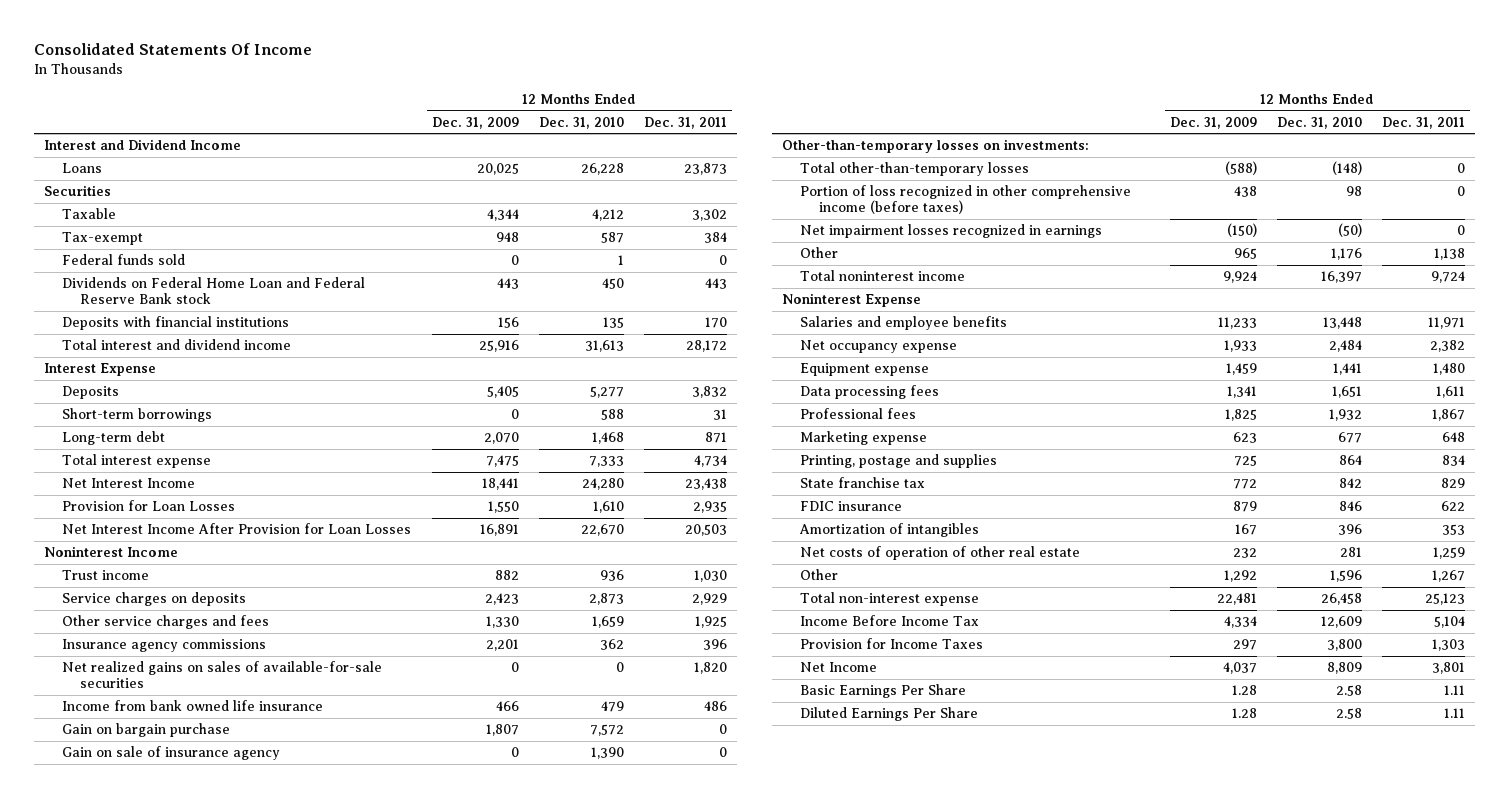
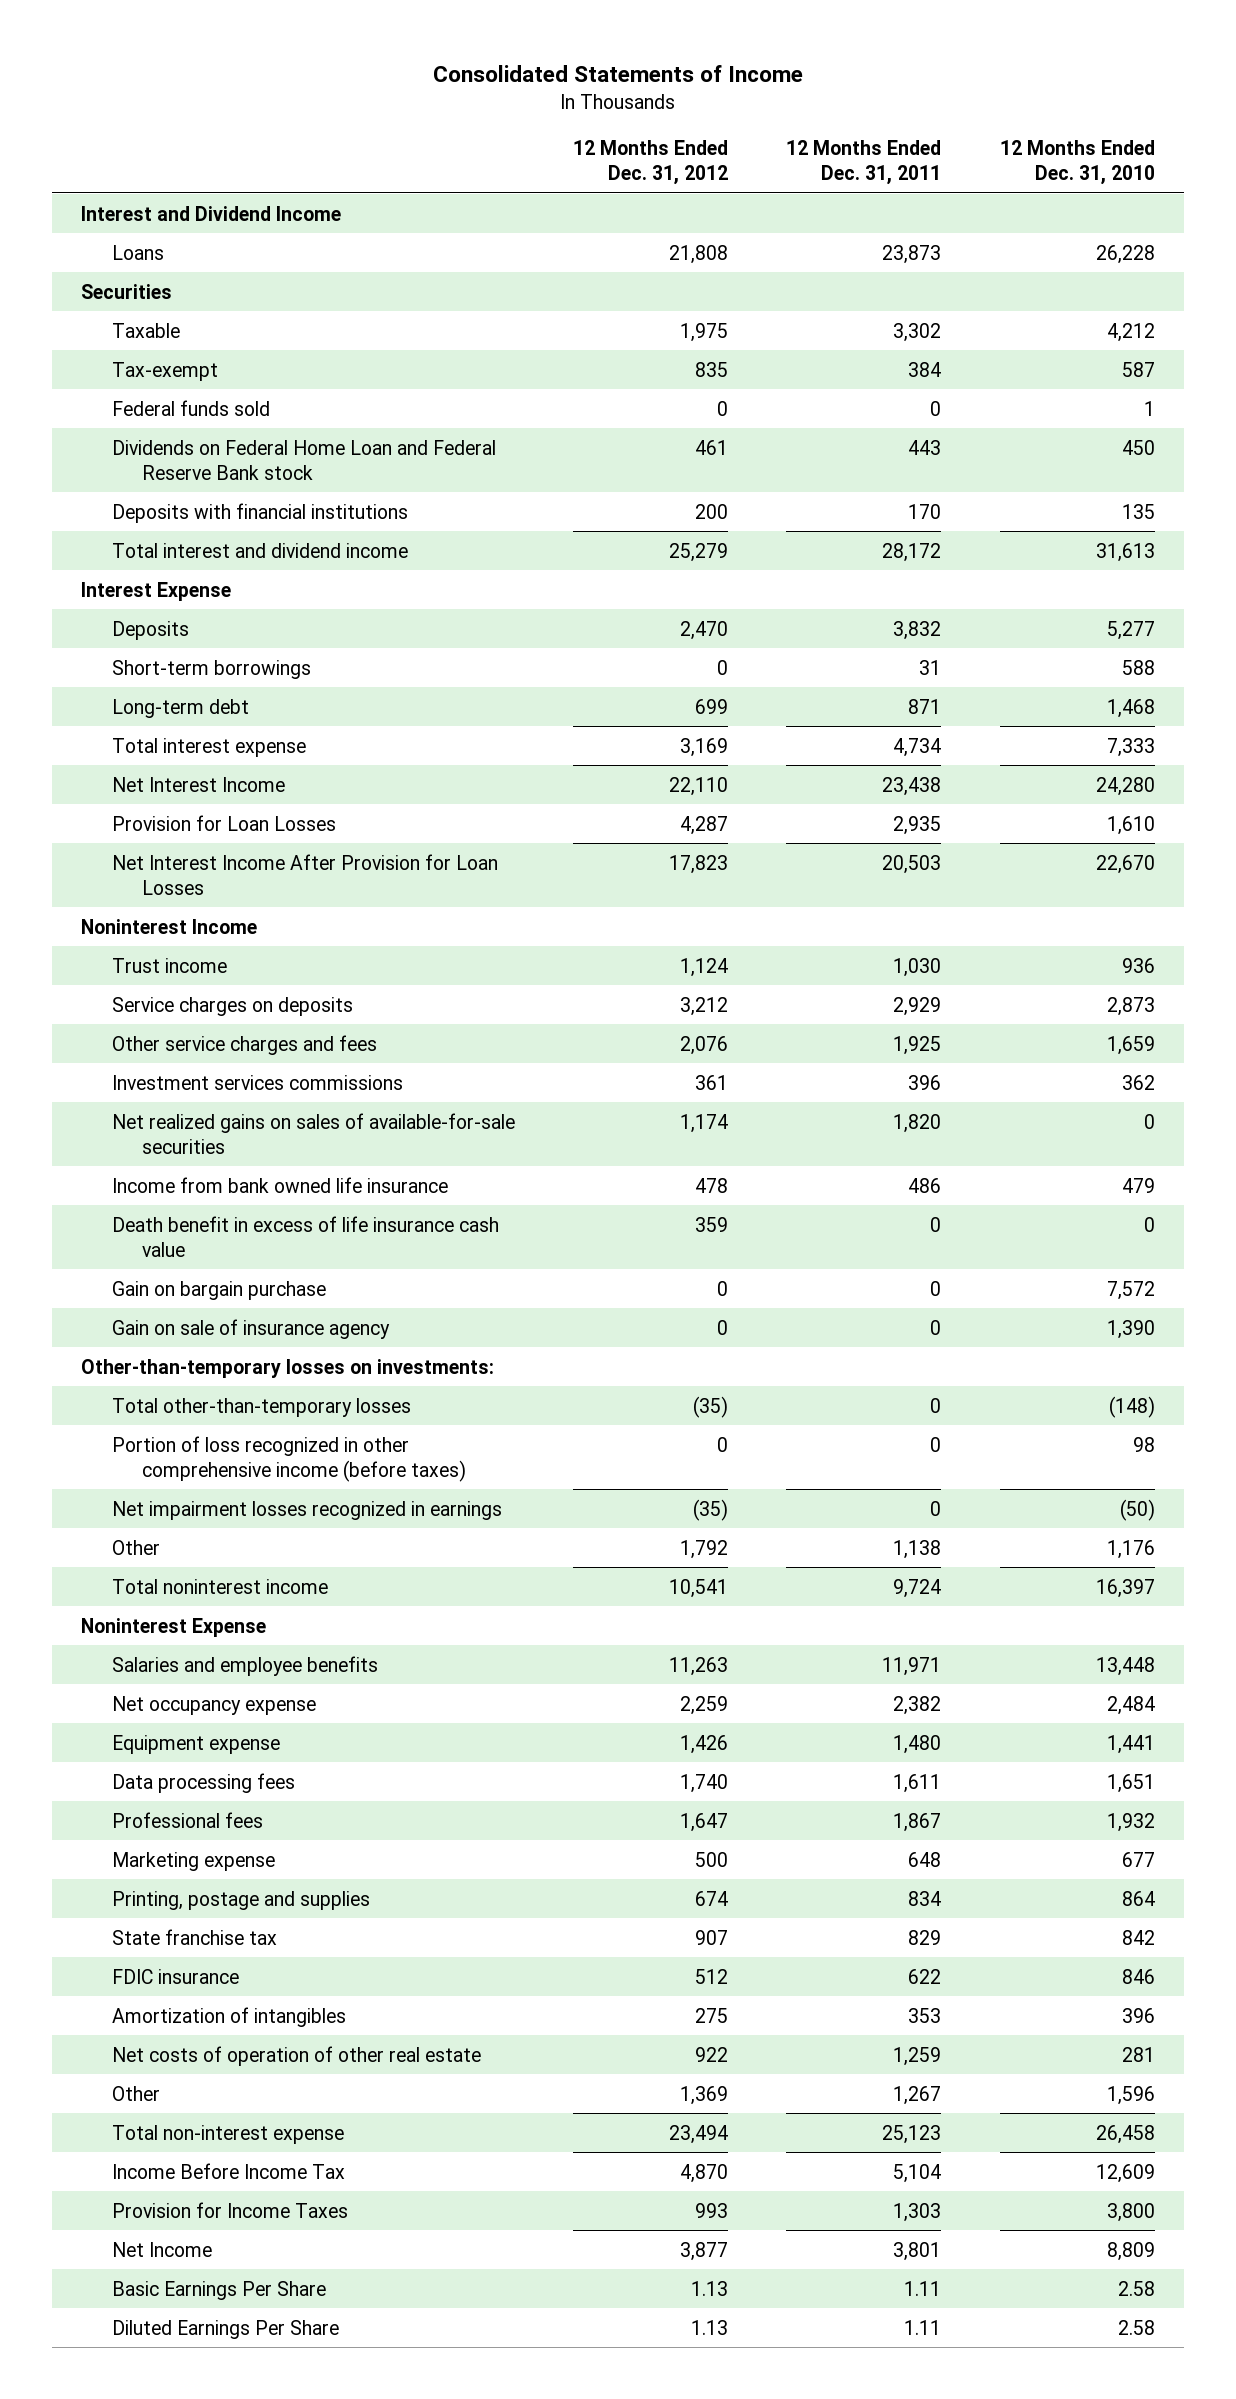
- Consolidated Statements Of Income
+ Consolidated Statements of Income
- | 12 Months Ended Dec. 31, 2009 | 12 Months Ended Dec. 31, 2010 | 12 Months Ended Dec. 31, 2011
+ | 12 Months Ended Dec. 31, 2012 | 12 Months Ended Dec. 31, 2011 | 12 Months Ended Dec. 31, 2010
- Insurance agency commissions | 2,201 | 362 | 396
+ Investment services commissions | 361 | 396 | 362
+ Death benefit in excess of life insurance cash value | 359 | 0 | 0

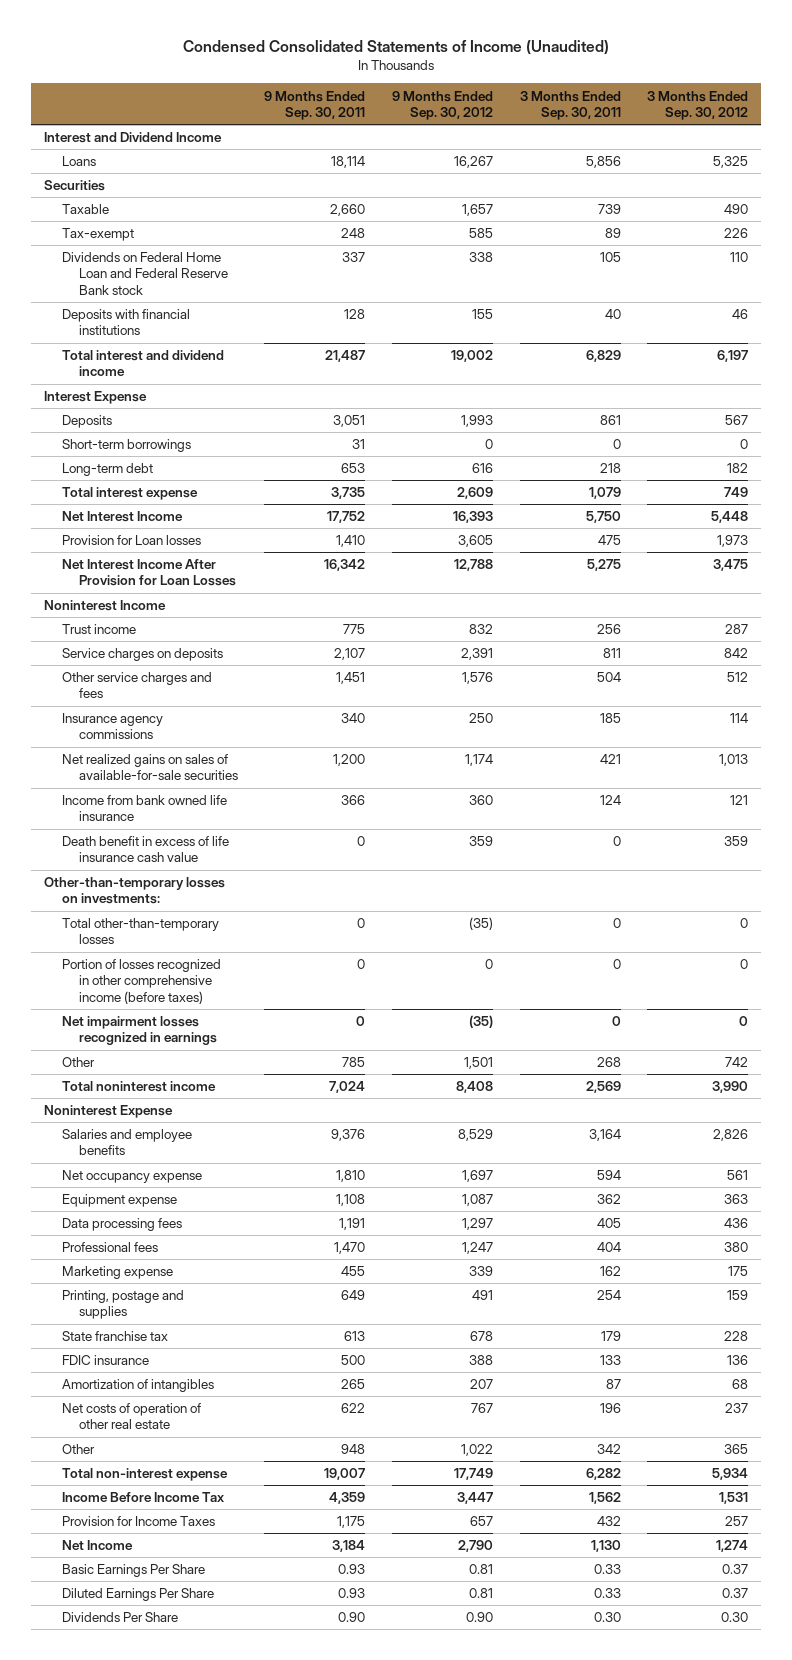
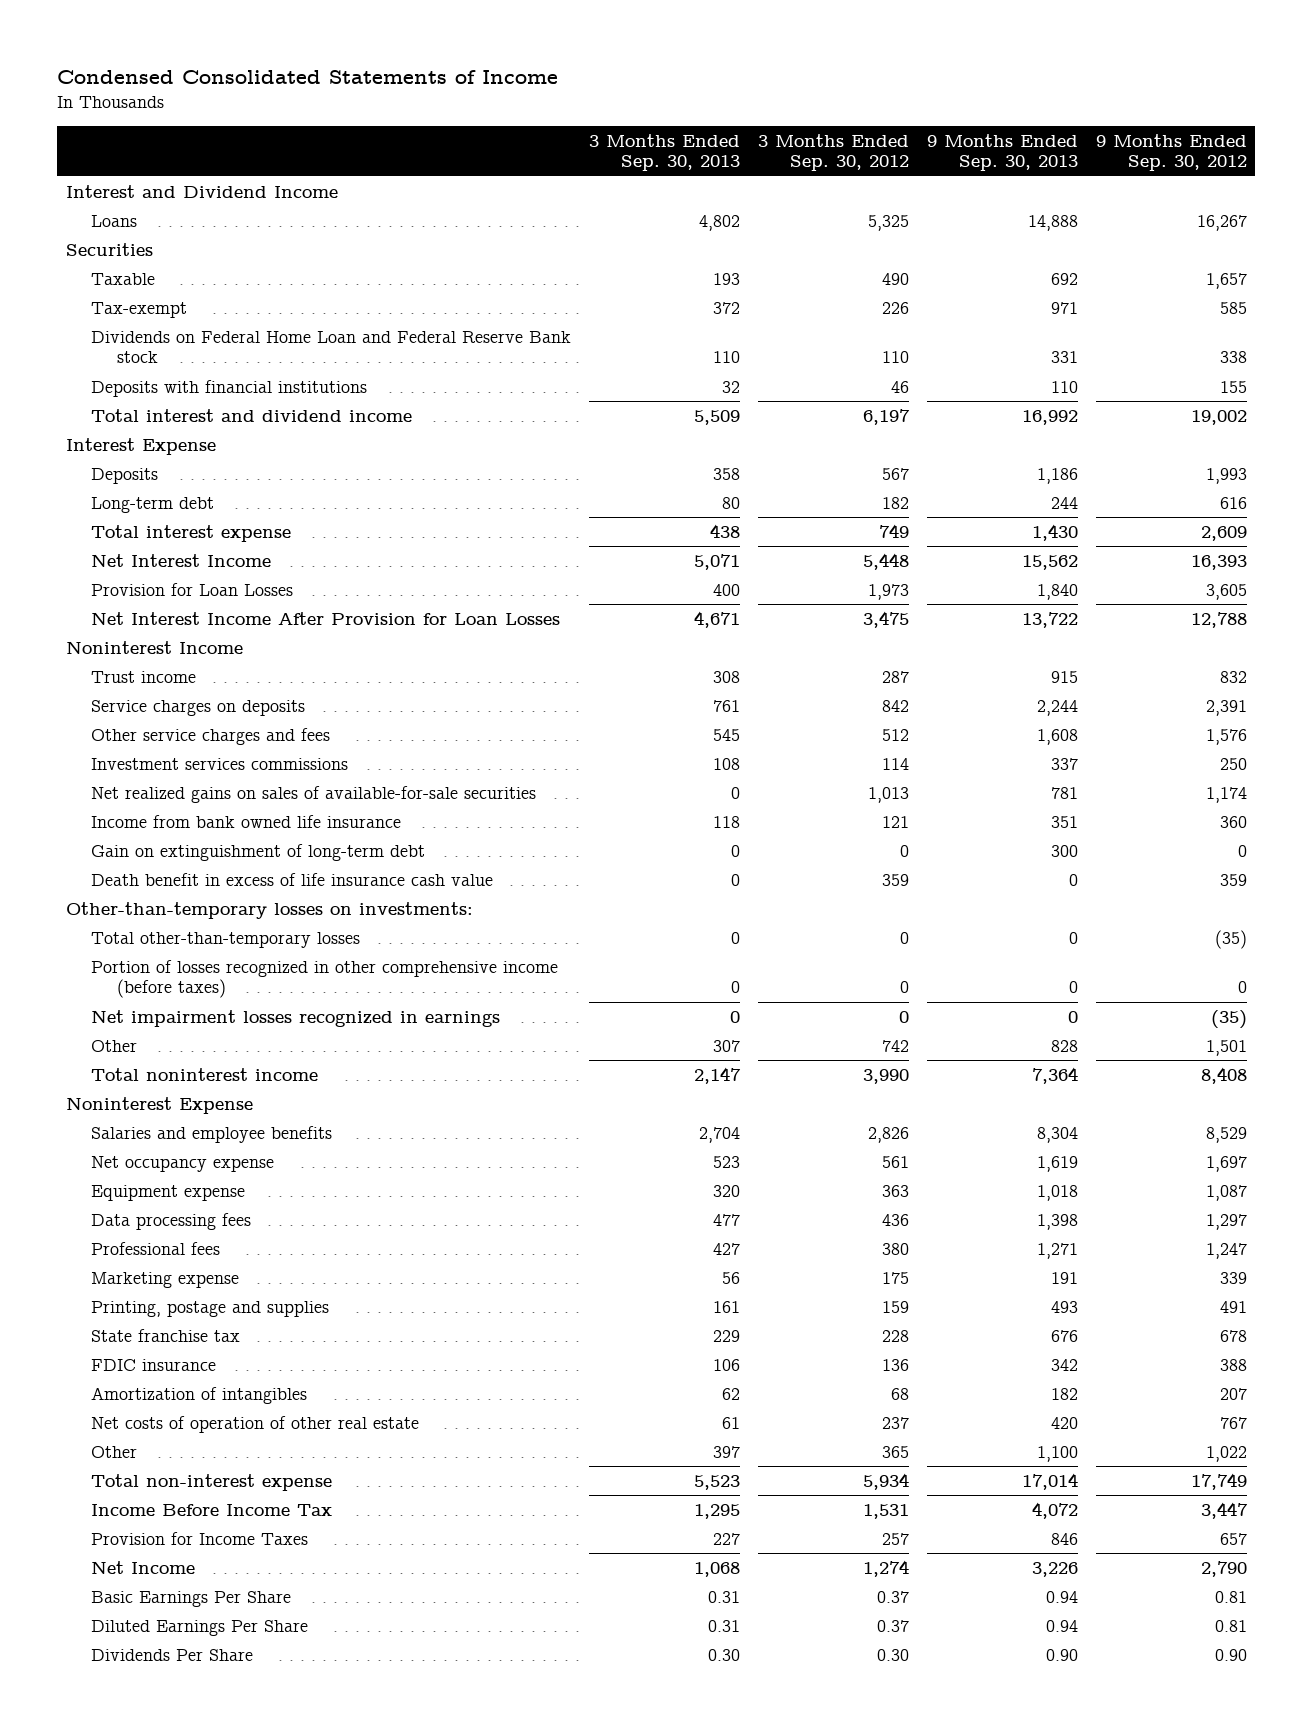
- Condensed Consolidated Statements of Income (Unaudited)
+ Condensed Consolidated Statements of Income
- | 9 Months Ended Sep. 30, 2011 | 9 Months Ended Sep. 30, 2012 | 3 Months Ended Sep. 30, 2011 | 3 Months Ended Sep. 30, 2012
+ | 3 Months Ended Sep. 30, 2013 | 3 Months Ended Sep. 30, 2012 | 9 Months Ended Sep. 30, 2013 | 9 Months Ended Sep. 30, 2012
- Short-term borrowings | 31 | 0 | 0 | 0
- Provision for Loan losses | 1,410 | 3,605 | 475 | 1,973
+ Provision for Loan Losses | 400 | 1,973 | 1,840 | 3,605
- Insurance agency commissions | 340 | 250 | 185 | 114
+ Investment services commissions | 108 | 114 | 337 | 250
+ Gain on extinguishment of long-term debt | 0 | 0 | 300 | 0

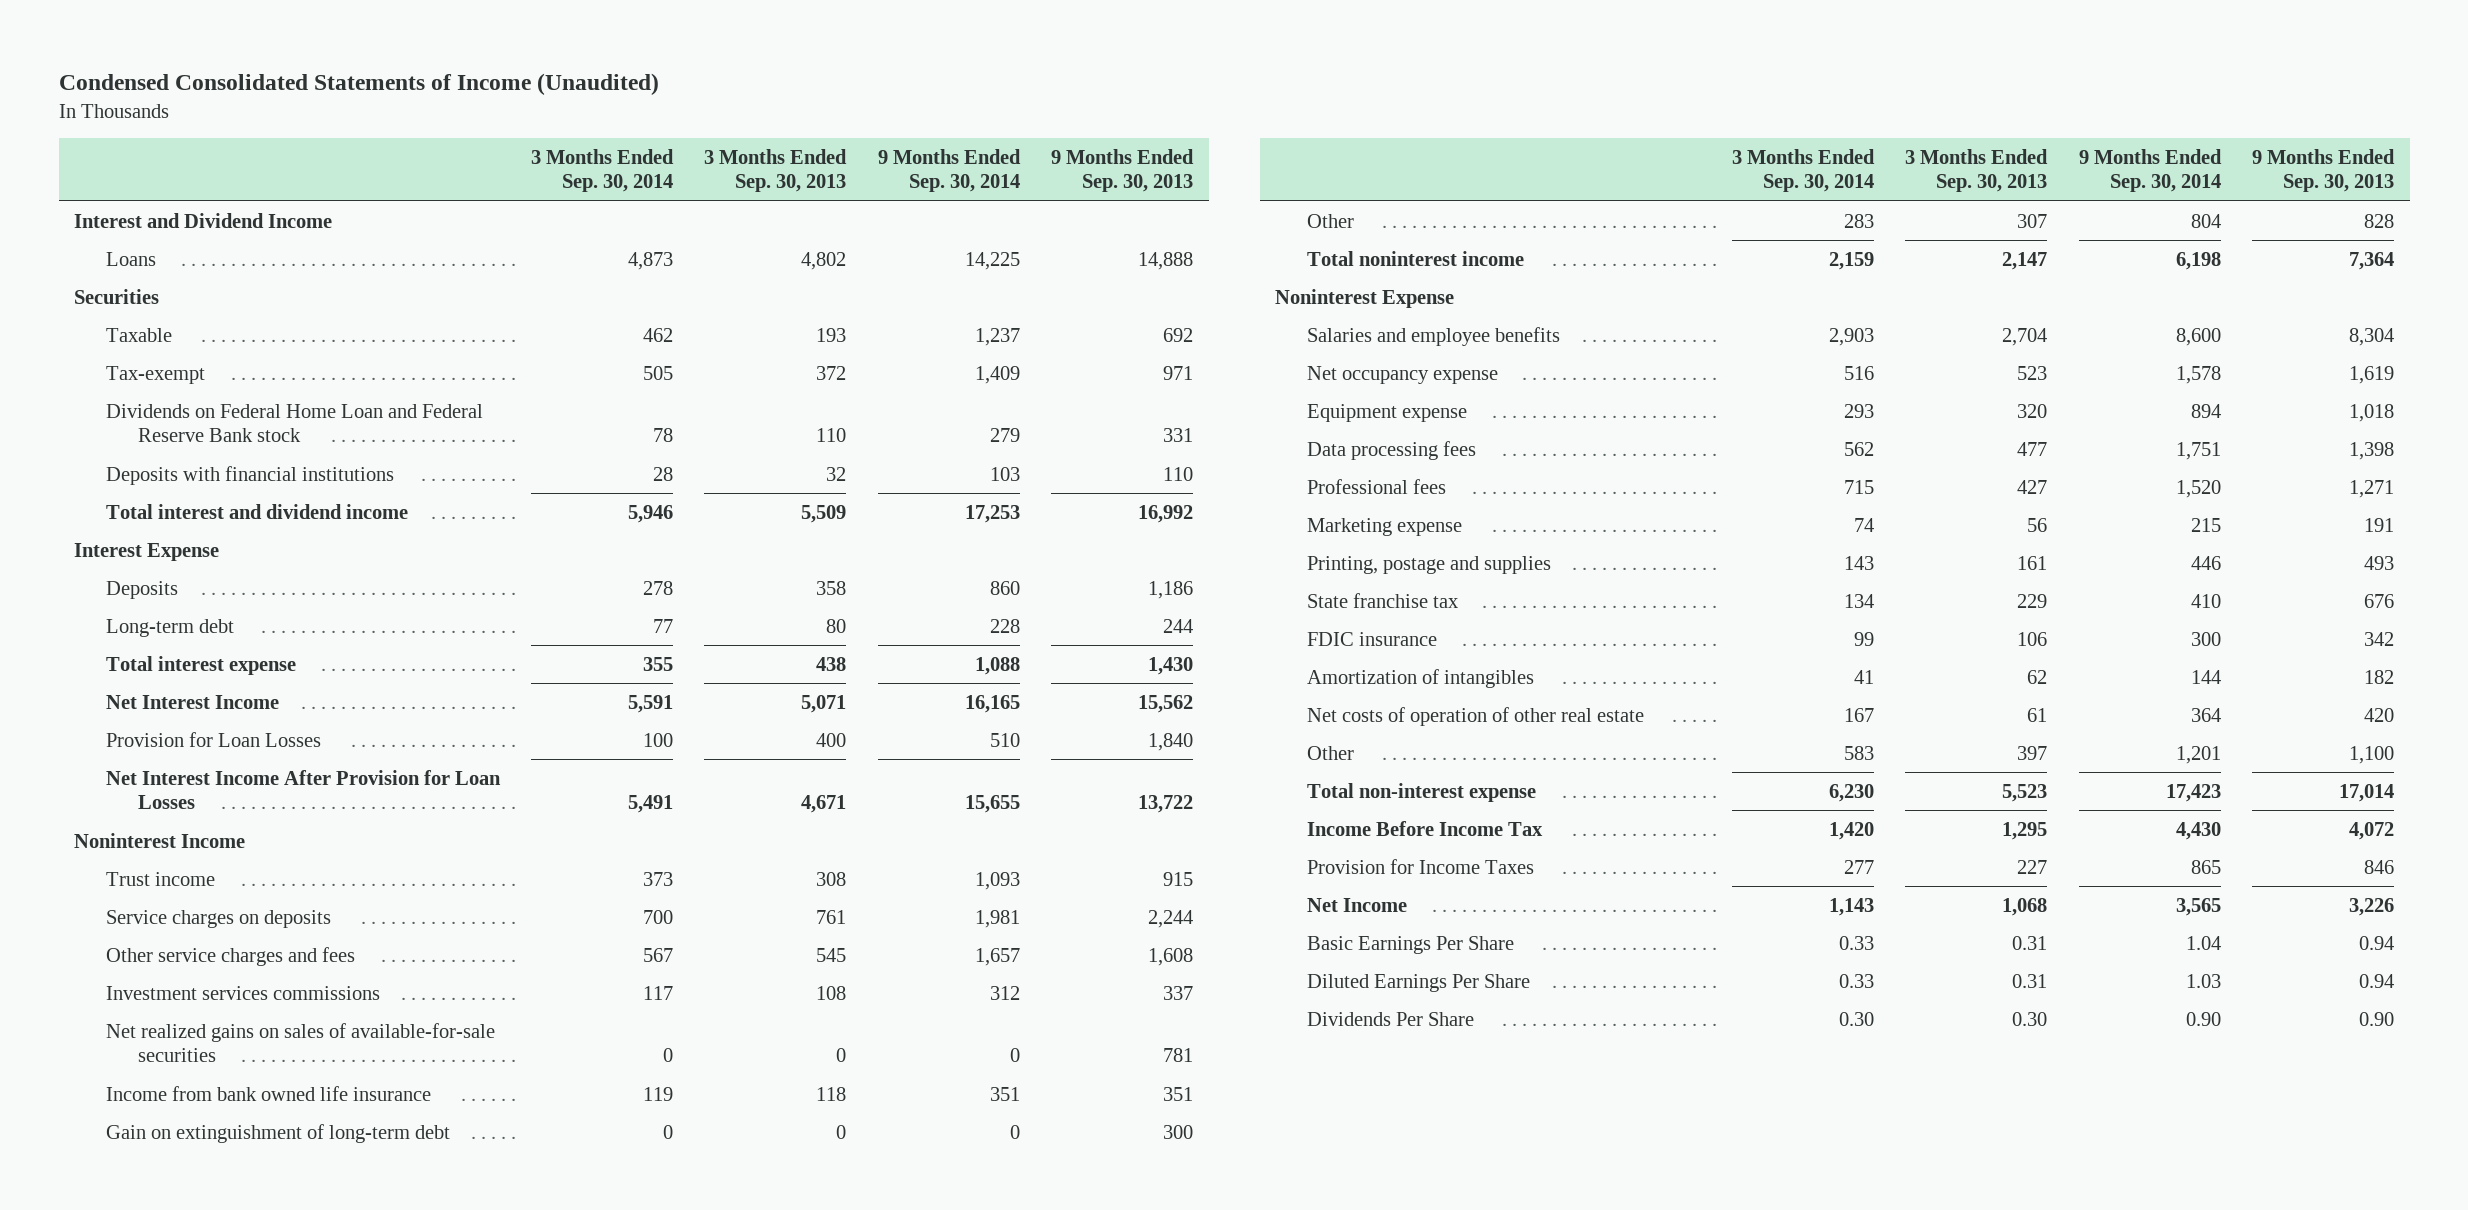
- Condensed Consolidated Statements of Income
+ Condensed Consolidated Statements of Income (Unaudited)
- | 3 Months Ended Sep. 30, 2013 | 3 Months Ended Sep. 30, 2012 | 9 Months Ended Sep. 30, 2013 | 9 Months Ended Sep. 30, 2012
+ | 3 Months Ended Sep. 30, 2014 | 3 Months Ended Sep. 30, 2013 | 9 Months Ended Sep. 30, 2014 | 9 Months Ended Sep. 30, 2013
- Death benefit in excess of life insurance cash value | 0 | 359 | 0 | 359
- Other-than-temporary losses on investments:
- Total other-than-temporary losses | 0 | 0 | 0 | (35)
- Portion of losses recognized in other comprehensive income (before taxes) | 0 | 0 | 0 | 0
- Net impairment losses recognized in earnings | 0 | 0 | 0 | (35)

